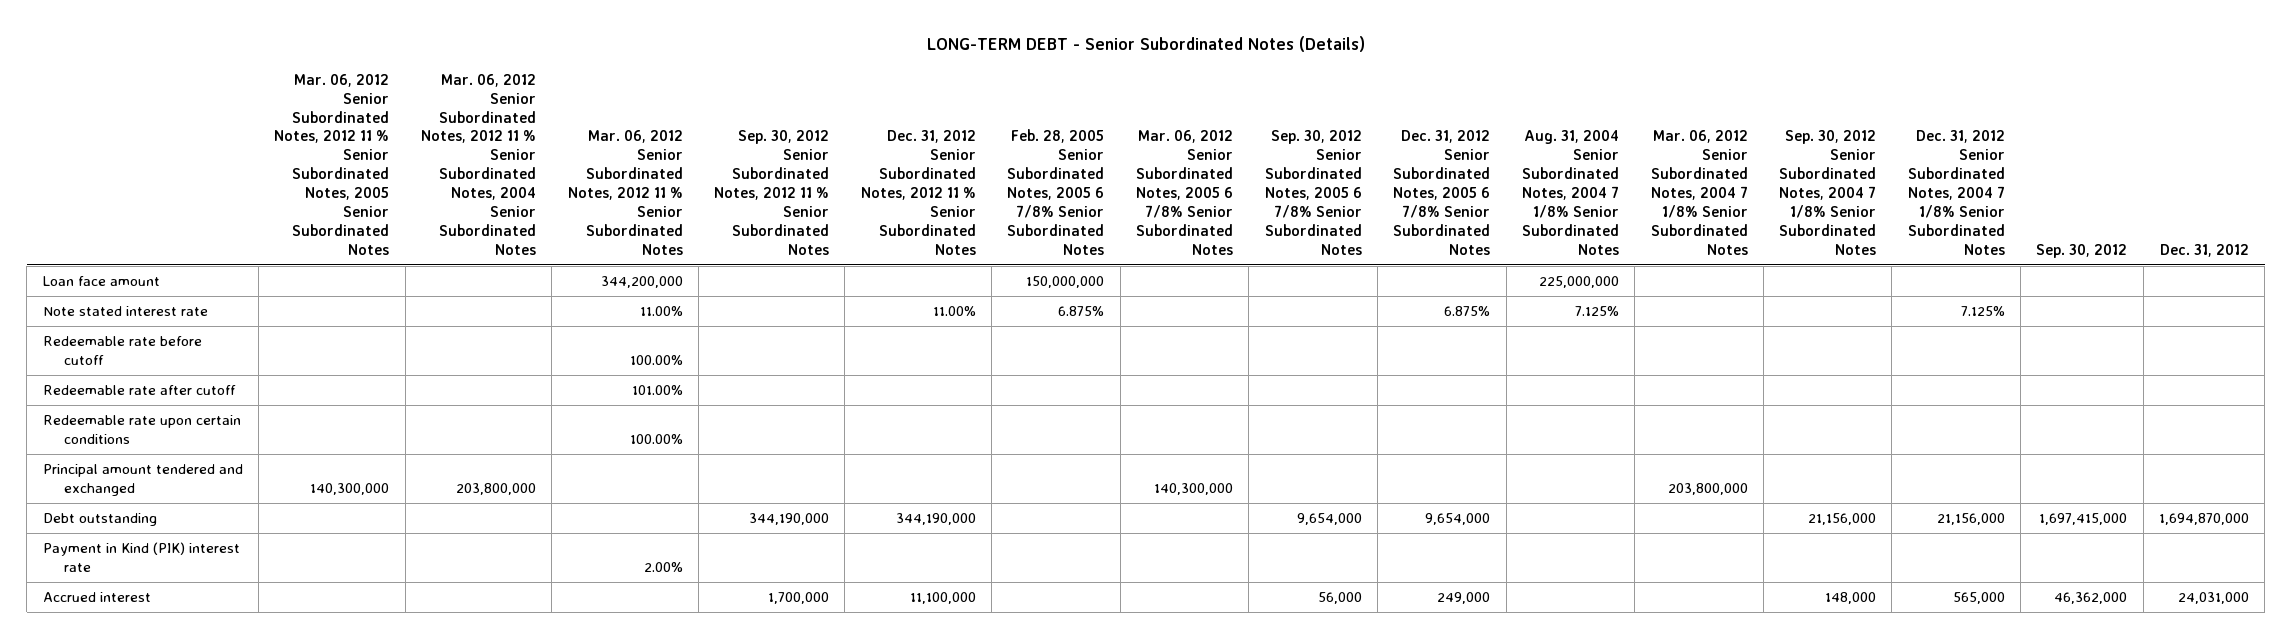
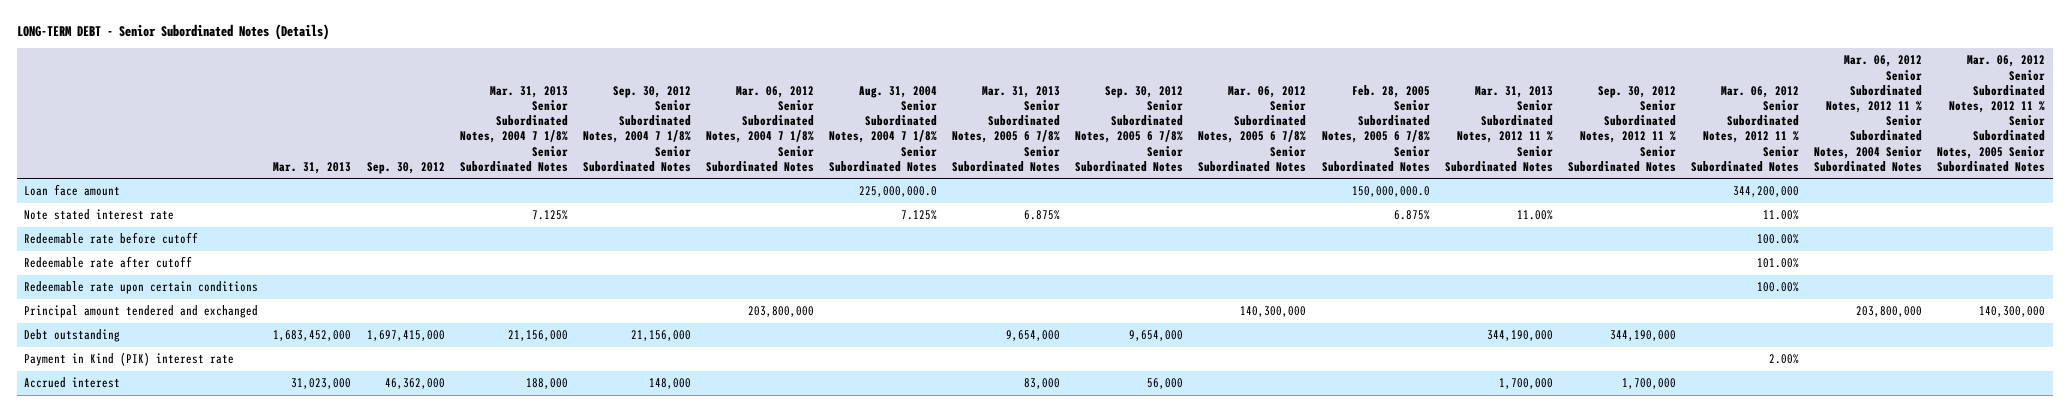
- | Mar. 06, 2012 Senior Subordinated Notes, 2012 11 % Senior Subordinated Notes, 2005 Senior Subordinated Notes | Mar. 06, 2012 Senior Subordinated Notes, 2012 11 % Senior Subordinated Notes, 2004 Senior Subordinated Notes | Mar. 06, 2012 Senior Subordinated Notes, 2012 11 % Senior Subordinated Notes | Sep. 30, 2012 Senior Subordinated Notes, 2012 11 % Senior Subordinated Notes | Dec. 31, 2012 Senior Subordinated Notes, 2012 11 % Senior Subordinated Notes | Feb. 28, 2005 Senior Subordinated Notes, 2005 6 7/8% Senior Subordinated Notes | Mar. 06, 2012 Senior Subordinated Notes, 2005 6 7/8% Senior Subordinated Notes | Sep. 30, 2012 Senior Subordinated Notes, 2005 6 7/8% Senior Subordinated Notes | Dec. 31, 2012 Senior Subordinated Notes, 2005 6 7/8% Senior Subordinated Notes | Aug. 31, 2004 Senior Subordinated Notes, 2004 7 1/8% Senior Subordinated Notes | Mar. 06, 2012 Senior Subordinated Notes, 2004 7 1/8% Senior Subordinated Notes | Sep. 30, 2012 Senior Subordinated Notes, 2004 7 1/8% Senior Subordinated Notes | Dec. 31, 2012 Senior Subordinated Notes, 2004 7 1/8% Senior Subordinated Notes | Sep. 30, 2012 | Dec. 31, 2012
+ | Mar. 31, 2013 | Sep. 30, 2012 | Mar. 31, 2013 Senior Subordinated Notes, 2004 7 1/8% Senior Subordinated Notes | Sep. 30, 2012 Senior Subordinated Notes, 2004 7 1/8% Senior Subordinated Notes | Mar. 06, 2012 Senior Subordinated Notes, 2004 7 1/8% Senior Subordinated Notes | Aug. 31, 2004 Senior Subordinated Notes, 2004 7 1/8% Senior Subordinated Notes | Mar. 31, 2013 Senior Subordinated Notes, 2005 6 7/8% Senior Subordinated Notes | Sep. 30, 2012 Senior Subordinated Notes, 2005 6 7/8% Senior Subordinated Notes | Mar. 06, 2012 Senior Subordinated Notes, 2005 6 7/8% Senior Subordinated Notes | Feb. 28, 2005 Senior Subordinated Notes, 2005 6 7/8% Senior Subordinated Notes | Mar. 31, 2013 Senior Subordinated Notes, 2012 11 % Senior Subordinated Notes | Sep. 30, 2012 Senior Subordinated Notes, 2012 11 % Senior Subordinated Notes | Mar. 06, 2012 Senior Subordinated Notes, 2012 11 % Senior Subordinated Notes | Mar. 06, 2012 Senior Subordinated Notes, 2012 11 % Senior Subordinated Notes, 2004 Senior Subordinated Notes | Mar. 06, 2012 Senior Subordinated Notes, 2012 11 % Senior Subordinated Notes, 2005 Senior Subordinated Notes
- Loan face amount | | | 344,200,000 | | | 150,000,000 | | | | 225,000,000 | | | | |
+ Loan face amount | | | | | | 225,000,000.0 | | | | 150,000,000.0 | | | 344,200,000 | |

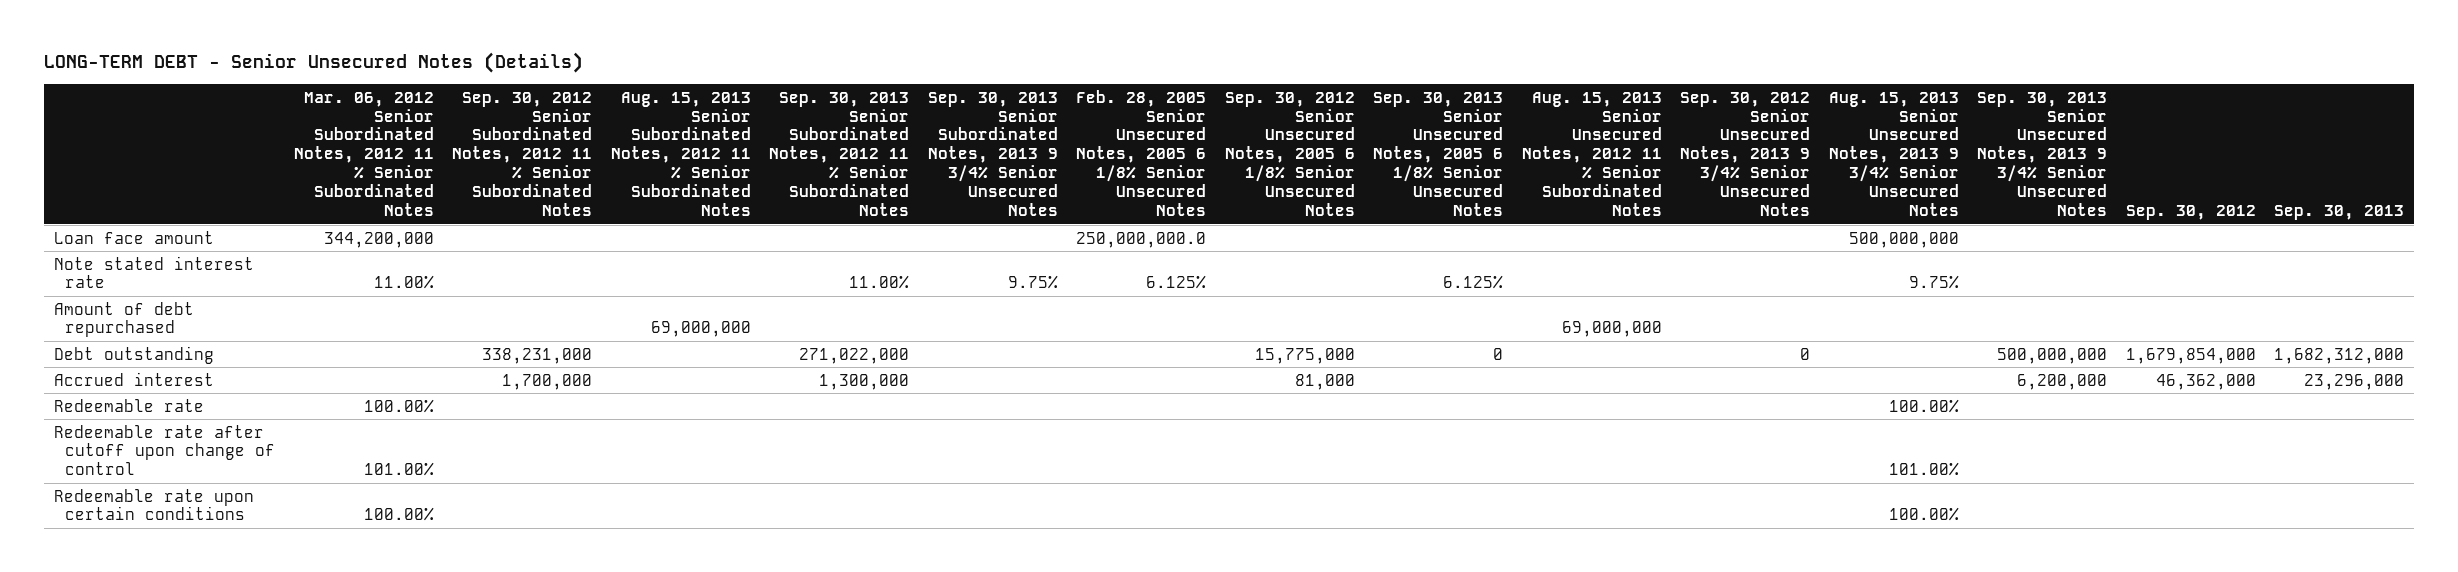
- LONG-TERM DEBT - Senior Subordinated Notes (Details)
+ LONG-TERM DEBT - Senior Unsecured Notes (Details)
- | Mar. 31, 2013 | Sep. 30, 2012 | Mar. 31, 2013 Senior Subordinated Notes, 2004 7 1/8% Senior Subordinated Notes | Sep. 30, 2012 Senior Subordinated Notes, 2004 7 1/8% Senior Subordinated Notes | Mar. 06, 2012 Senior Subordinated Notes, 2004 7 1/8% Senior Subordinated Notes | Aug. 31, 2004 Senior Subordinated Notes, 2004 7 1/8% Senior Subordinated Notes | Mar. 31, 2013 Senior Subordinated Notes, 2005 6 7/8% Senior Subordinated Notes | Sep. 30, 2012 Senior Subordinated Notes, 2005 6 7/8% Senior Subordinated Notes | Mar. 06, 2012 Senior Subordinated Notes, 2005 6 7/8% Senior Subordinated Notes | Feb. 28, 2005 Senior Subordinated Notes, 2005 6 7/8% Senior Subordinated Notes | Mar. 31, 2013 Senior Subordinated Notes, 2012 11 % Senior Subordinated Notes | Sep. 30, 2012 Senior Subordinated Notes, 2012 11 % Senior Subordinated Notes | Mar. 06, 2012 Senior Subordinated Notes, 2012 11 % Senior Subordinated Notes | Mar. 06, 2012 Senior Subordinated Notes, 2012 11 % Senior Subordinated Notes, 2004 Senior Subordinated Notes | Mar. 06, 2012 Senior Subordinated Notes, 2012 11 % Senior Subordinated Notes, 2005 Senior Subordinated Notes
+ | Mar. 06, 2012 Senior Subordinated Notes, 2012 11 % Senior Subordinated Notes | Sep. 30, 2012 Senior Subordinated Notes, 2012 11 % Senior Subordinated Notes | Aug. 15, 2013 Senior Subordinated Notes, 2012 11 % Senior Subordinated Notes | Sep. 30, 2013 Senior Subordinated Notes, 2012 11 % Senior Subordinated Notes | Sep. 30, 2013 Senior Subordinated Notes, 2013 9 3/4% Senior Unsecured Notes | Feb. 28, 2005 Senior Unsecured Notes, 2005 6 1/8% Senior Unsecured Notes | Sep. 30, 2012 Senior Unsecured Notes, 2005 6 1/8% Senior Unsecured Notes | Sep. 30, 2013 Senior Unsecured Notes, 2005 6 1/8% Senior Unsecured Notes | Aug. 15, 2013 Senior Unsecured Notes, 2012 11 % Senior Subordinated Notes | Sep. 30, 2012 Senior Unsecured Notes, 2013 9 3/4% Senior Unsecured Notes | Aug. 15, 2013 Senior Unsecured Notes, 2013 9 3/4% Senior Unsecured Notes | Sep. 30, 2013 Senior Unsecured Notes, 2013 9 3/4% Senior Unsecured Notes | Sep. 30, 2012 | Sep. 30, 2013
- Redeemable rate before cutoff | | | | | | | | | | | | | 100.00% | |
- Redeemable rate after cutoff | | | | | | | | | | | | | 101.00% | |
- Principal amount tendered and exchanged | | | | | 203,800,000 | | | | 140,300,000 | | | | | 203,800,000 | 140,300,000
- Debt outstanding | 1,683,452,000 | 1,697,415,000 | 21,156,000 | 21,156,000 | | | 9,654,000 | 9,654,000 | | | 344,190,000 | 344,190,000 | | |
- Payment in Kind (PIK) interest rate | | | | | | | | | | | | | 2.00% | |
+ Amount of debt repurchased | | | 69,000,000 | | | | | | 69,000,000 | | | | |
+ Debt outstanding | | 338,231,000 | | 271,022,000 | | | 15,775,000 | 0 | | 0 | | 500,000,000 | 1,679,854,000 | 1,682,312,000
+ Redeemable rate | 100.00% | | | | | | | | | | 100.00% | | |
+ Redeemable rate after cutoff upon change of control | 101.00% | | | | | | | | | | 101.00% | | |
moved down: Redeemable rate upon certain conditions | 100.00% | | | | | | | | | | 100.00% | | |

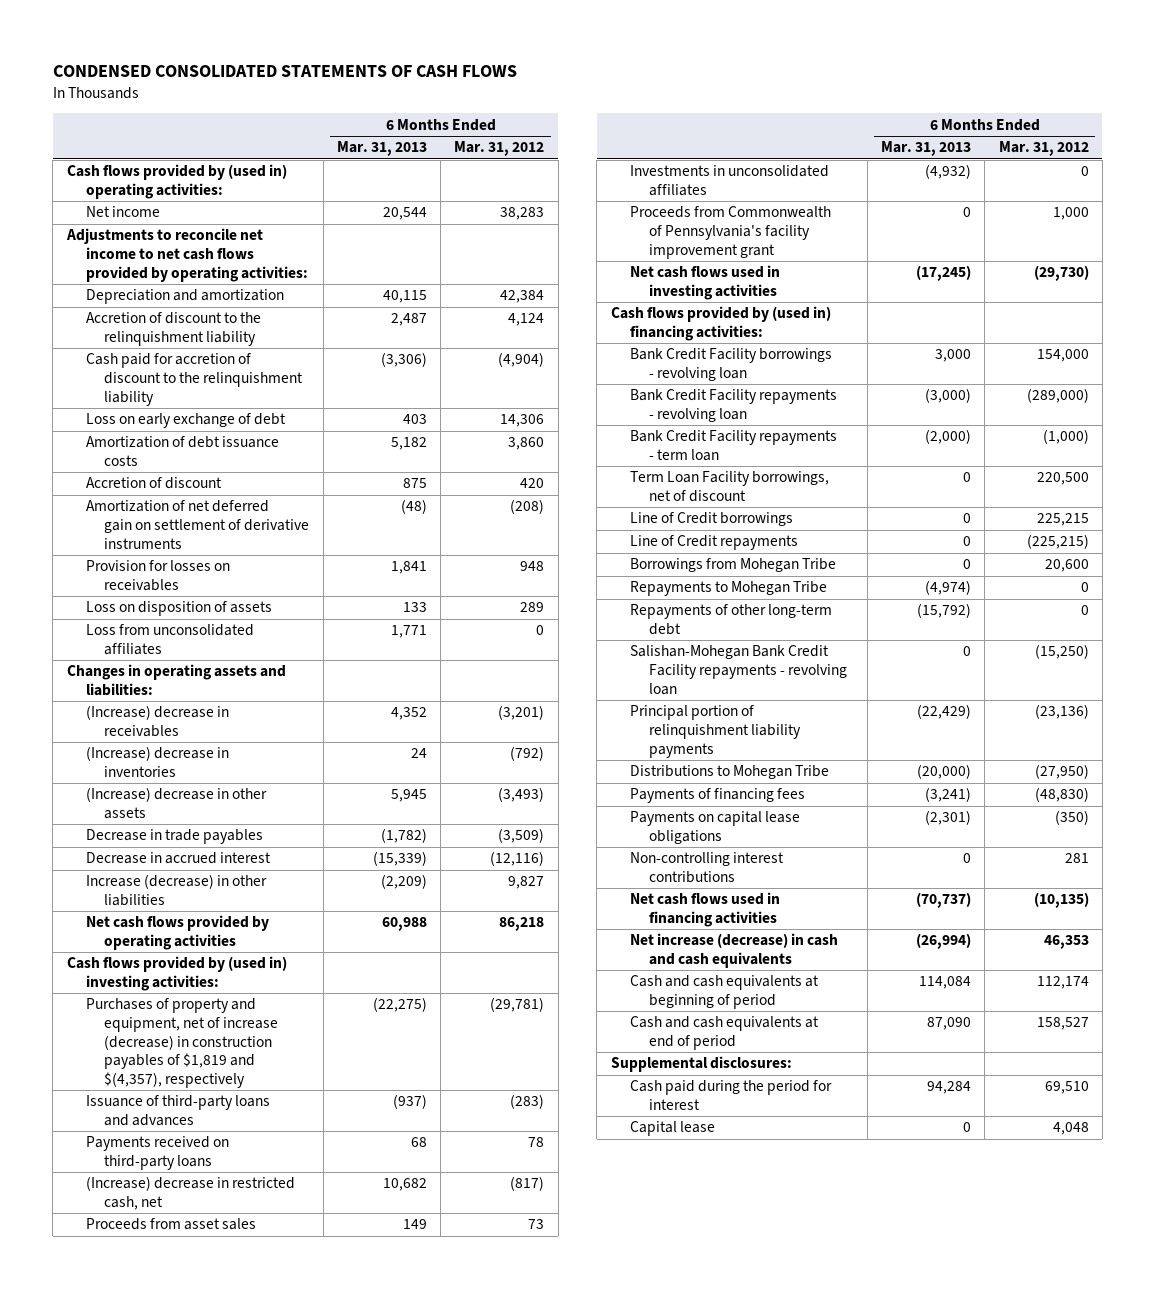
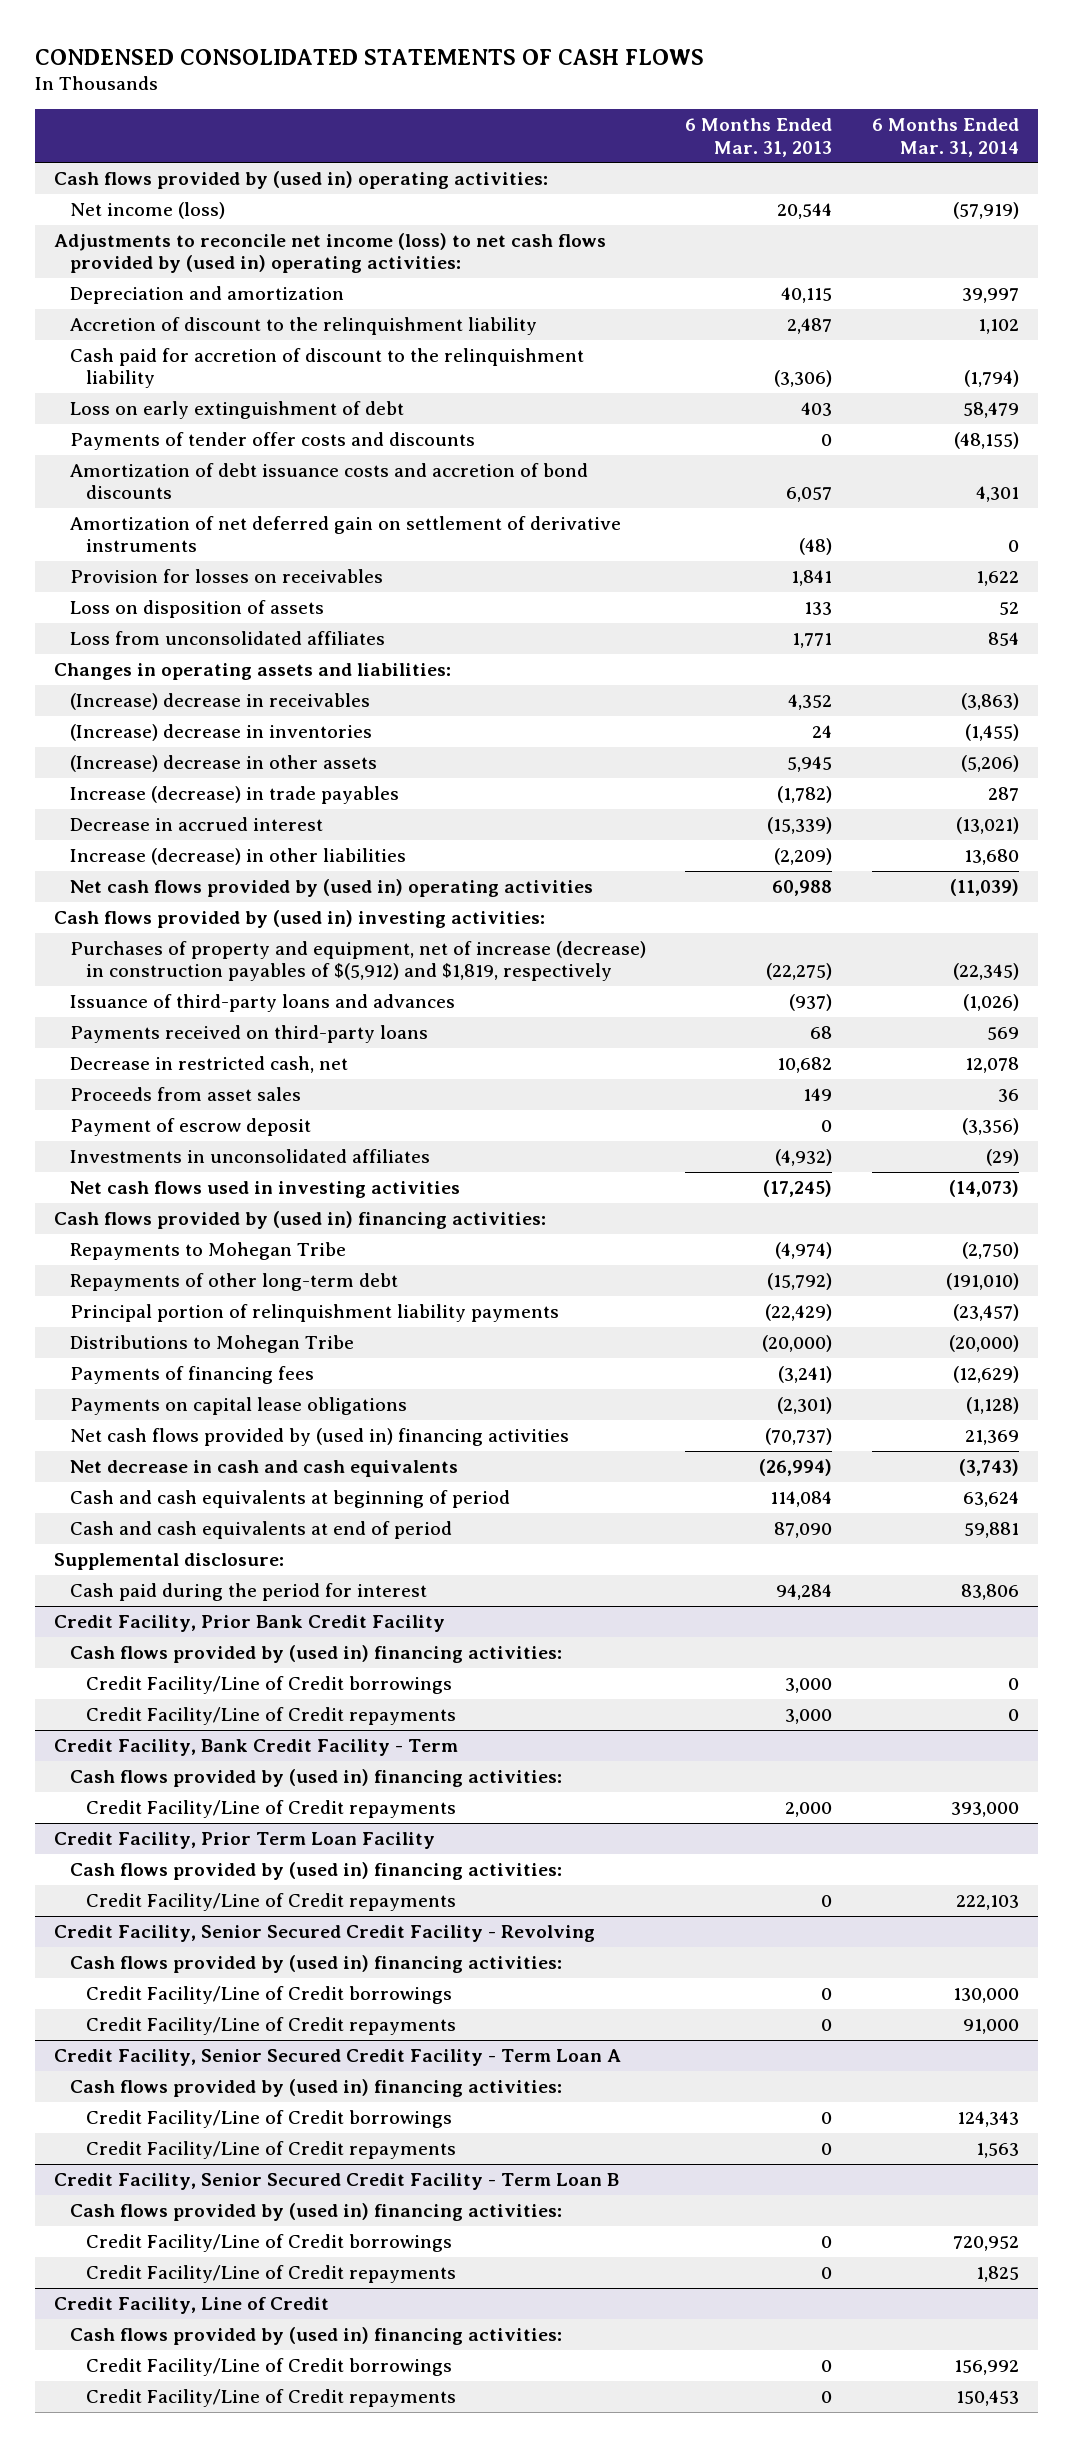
- | 6 Months Ended Mar. 31, 2013 | 6 Months Ended Mar. 31, 2012
+ | 6 Months Ended Mar. 31, 2013 | 6 Months Ended Mar. 31, 2014
- Net income | 20,544 | 38,283
- Adjustments to reconcile net income to net cash flows provided by operating activities:
+ Net income (loss) | 20,544 | (57,919)
+ Adjustments to reconcile net income (loss) to net cash flows provided by (used in) operating activities:
- Loss on early exchange of debt | 403 | 14,306
- Amortization of debt issuance costs | 5,182 | 3,860
- Accretion of discount | 875 | 420
+ Loss on early extinguishment of debt | 403 | 58,479
+ Payments of tender offer costs and discounts | 0 | (48,155)
+ Amortization of debt issuance costs and accretion of bond discounts | 6,057 | 4,301
- Decrease in trade payables | (1,782) | (3,509)
+ Increase (decrease) in trade payables | (1,782) | 287
- Net cash flows provided by operating activities | 60,988 | 86,218
+ Net cash flows provided by (used in) operating activities | 60,988 | (11,039)
- Purchases of property and equipment, net of increase (decrease) in construction payables of $1,819 and $(4,357), respectively | (22,275) | (29,781)
+ Purchases of property and equipment, net of increase (decrease) in construction payables of $(5,912) and $1,819, respectively | (22,275) | (22,345)
- (Increase) decrease in restricted cash, net | 10,682 | (817)
+ Decrease in restricted cash, net | 10,682 | 12,078
+ Payment of escrow deposit | 0 | (3,356)
- Proceeds from Commonwealth of Pennsylvania's facility improvement grant | 0 | 1,000
- Bank Credit Facility borrowings - revolving loan | 3,000 | 154,000
- Bank Credit Facility repayments - revolving loan | (3,000) | (289,000)
- Bank Credit Facility repayments - term loan | (2,000) | (1,000)
- Term Loan Facility borrowings, net of discount | 0 | 220,500
- Line of Credit borrowings | 0 | 225,215
- Line of Credit repayments | 0 | (225,215)
- Borrowings from Mohegan Tribe | 0 | 20,600
- Salishan-Mohegan Bank Credit Facility repayments - revolving loan | 0 | (15,250)
- Non-controlling interest contributions | 0 | 281
- Net cash flows used in financing activities | (70,737) | (10,135)
- Net increase (decrease) in cash and cash equivalents | (26,994) | 46,353
+ Net cash flows provided by (used in) financing activities | (70,737) | 21,369
+ Net decrease in cash and cash equivalents | (26,994) | (3,743)
- Supplemental disclosures:
+ Supplemental disclosure:
- Capital lease | 0 | 4,048
+ Credit Facility, Prior Bank Credit Facility
+ Cash flows provided by (used in) financing activities:
+ Credit Facility/Line of Credit borrowings | 3,000 | 0
+ Credit Facility/Line of Credit repayments | 3,000 | 0
+ Credit Facility, Bank Credit Facility - Term
+ Cash flows provided by (used in) financing activities:
+ Credit Facility/Line of Credit repayments | 2,000 | 393,000
+ Credit Facility, Prior Term Loan Facility
+ Cash flows provided by (used in) financing activities:
+ Credit Facility/Line of Credit repayments | 0 | 222,103
+ Credit Facility, Senior Secured Credit Facility - Revolving
+ Cash flows provided by (used in) financing activities:
+ Credit Facility/Line of Credit borrowings | 0 | 130,000
+ Credit Facility/Line of Credit repayments | 0 | 91,000
+ Credit Facility, Senior Secured Credit Facility - Term Loan A
+ Cash flows provided by (used in) financing activities:
+ Credit Facility/Line of Credit borrowings | 0 | 124,343
+ Credit Facility/Line of Credit repayments | 0 | 1,563
+ Credit Facility, Senior Secured Credit Facility - Term Loan B
+ Cash flows provided by (used in) financing activities:
+ Credit Facility/Line of Credit borrowings | 0 | 720,952
+ Credit Facility/Line of Credit repayments | 0 | 1,825
+ Credit Facility, Line of Credit
+ Cash flows provided by (used in) financing activities:
+ Credit Facility/Line of Credit borrowings | 0 | 156,992
+ Credit Facility/Line of Credit repayments | 0 | 150,453

